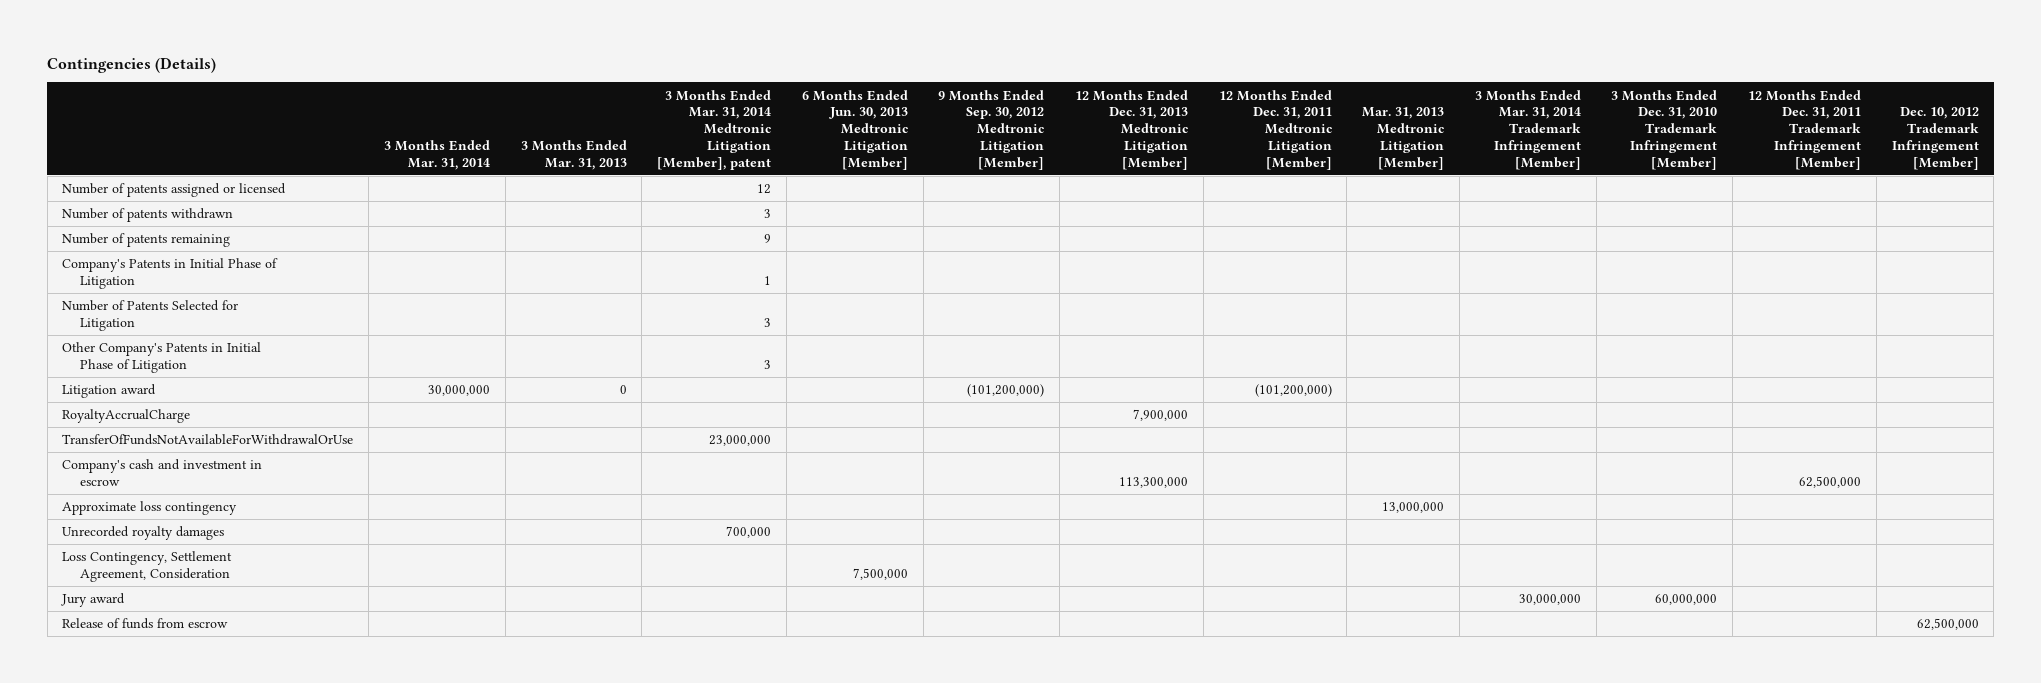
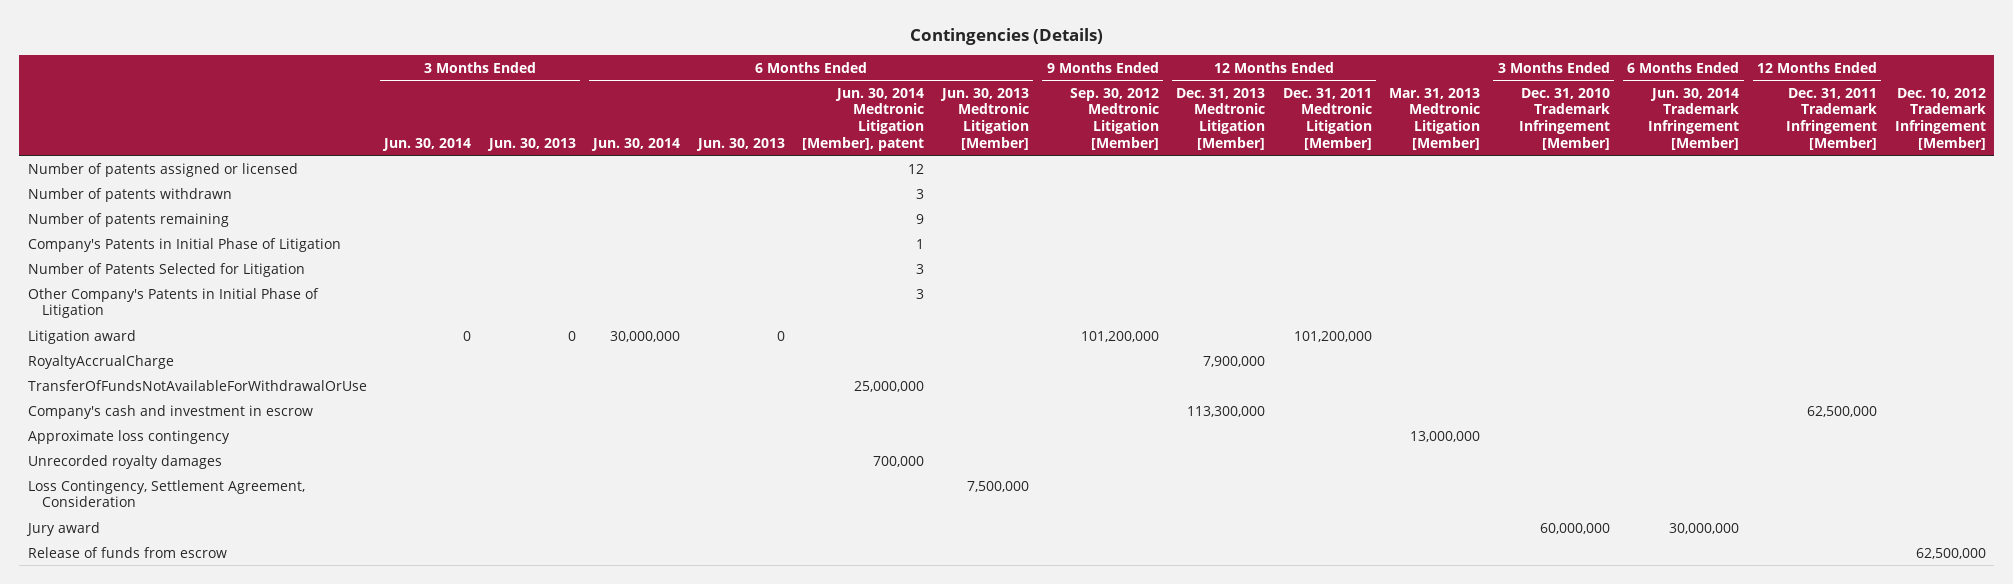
- | 3 Months Ended Mar. 31, 2014 | 3 Months Ended Mar. 31, 2013 | 3 Months Ended Mar. 31, 2014 Medtronic Litigation [Member], patent | 6 Months Ended Jun. 30, 2013 Medtronic Litigation [Member] | 9 Months Ended Sep. 30, 2012 Medtronic Litigation [Member] | 12 Months Ended Dec. 31, 2013 Medtronic Litigation [Member] | 12 Months Ended Dec. 31, 2011 Medtronic Litigation [Member] | Mar. 31, 2013 Medtronic Litigation [Member] | 3 Months Ended Mar. 31, 2014 Trademark Infringement [Member] | 3 Months Ended Dec. 31, 2010 Trademark Infringement [Member] | 12 Months Ended Dec. 31, 2011 Trademark Infringement [Member] | Dec. 10, 2012 Trademark Infringement [Member]
+ | 3 Months Ended Jun. 30, 2014 | 3 Months Ended Jun. 30, 2013 | 6 Months Ended Jun. 30, 2014 | 6 Months Ended Jun. 30, 2013 | 6 Months Ended Jun. 30, 2014 Medtronic Litigation [Member], patent | 6 Months Ended Jun. 30, 2013 Medtronic Litigation [Member] | 9 Months Ended Sep. 30, 2012 Medtronic Litigation [Member] | 12 Months Ended Dec. 31, 2013 Medtronic Litigation [Member] | 12 Months Ended Dec. 31, 2011 Medtronic Litigation [Member] | Mar. 31, 2013 Medtronic Litigation [Member] | 3 Months Ended Dec. 31, 2010 Trademark Infringement [Member] | 6 Months Ended Jun. 30, 2014 Trademark Infringement [Member] | 12 Months Ended Dec. 31, 2011 Trademark Infringement [Member] | Dec. 10, 2012 Trademark Infringement [Member]
- Litigation award | 30,000,000 | 0 | | | (101,200,000) | | (101,200,000) | | | | |
+ Litigation award | 0 | 0 | 30,000,000 | 0 | | | 101,200,000 | | 101,200,000 | | | | |

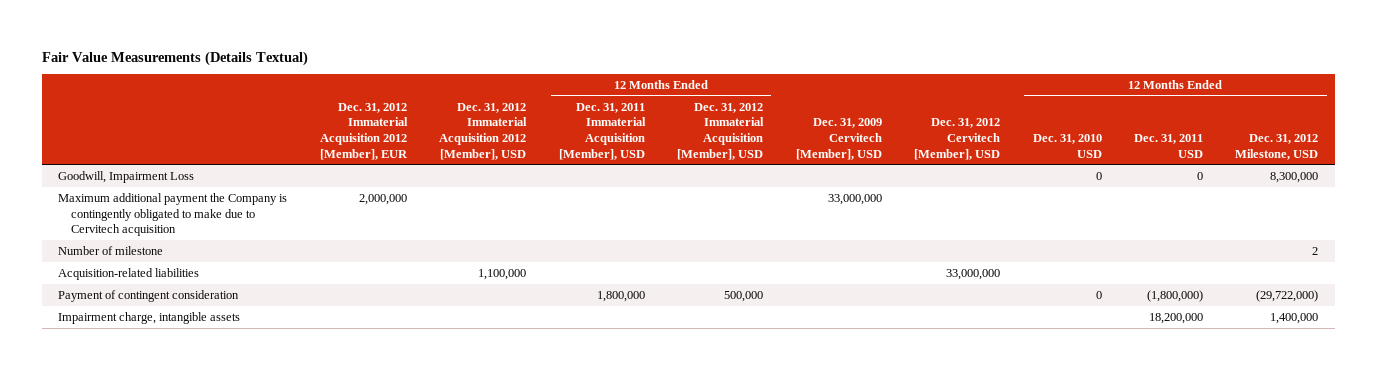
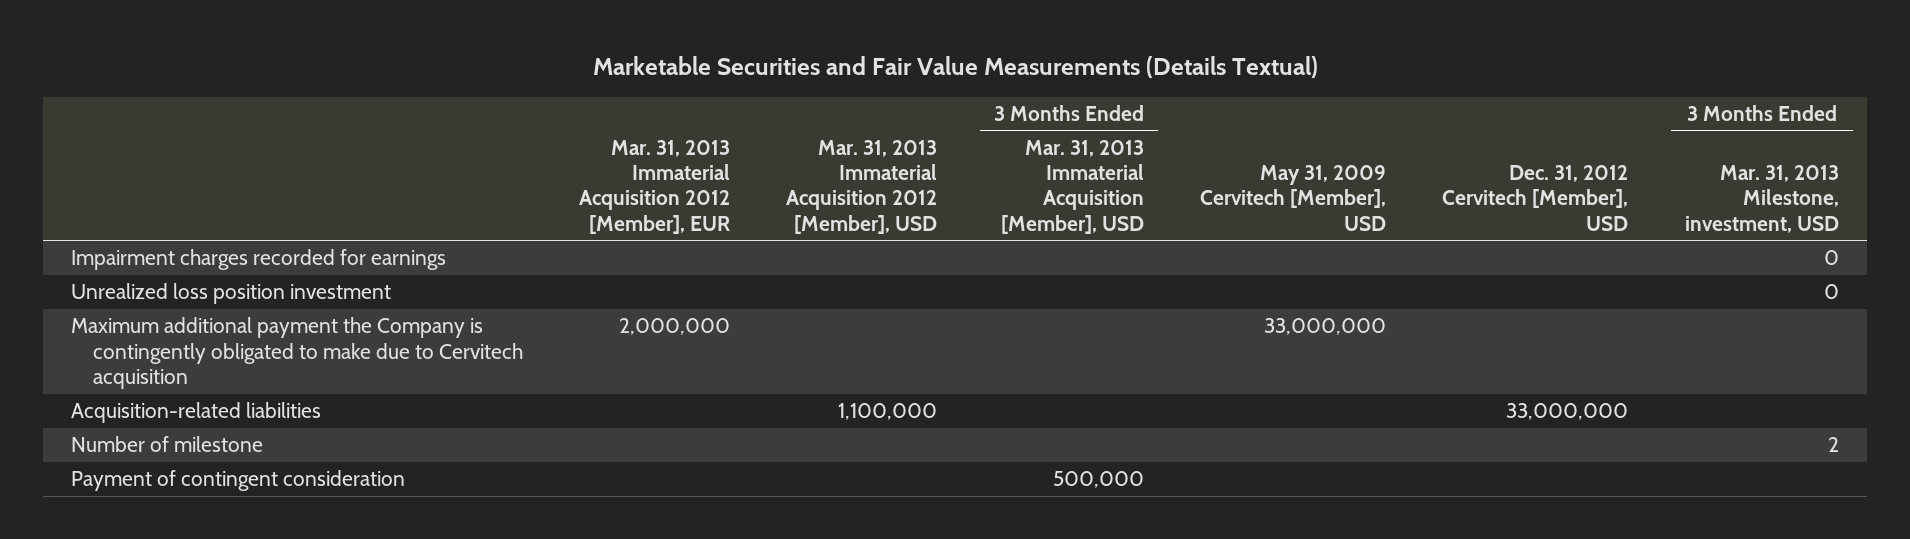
- Fair Value Measurements (Details Textual)
+ Marketable Securities and Fair Value Measurements (Details Textual)
- | Dec. 31, 2012 Immaterial Acquisition 2012 [Member], EUR | Dec. 31, 2012 Immaterial Acquisition 2012 [Member], USD | 12 Months Ended Dec. 31, 2011 Immaterial Acquisition [Member], USD | 12 Months Ended Dec. 31, 2012 Immaterial Acquisition [Member], USD | Dec. 31, 2009 Cervitech [Member], USD | Dec. 31, 2012 Cervitech [Member], USD | 12 Months Ended Dec. 31, 2010 USD | 12 Months Ended Dec. 31, 2011 USD | 12 Months Ended Dec. 31, 2012 Milestone, USD
+ | Mar. 31, 2013 Immaterial Acquisition 2012 [Member], EUR | Mar. 31, 2013 Immaterial Acquisition 2012 [Member], USD | 3 Months Ended Mar. 31, 2013 Immaterial Acquisition [Member], USD | May 31, 2009 Cervitech [Member], USD | Dec. 31, 2012 Cervitech [Member], USD | 3 Months Ended Mar. 31, 2013 Milestone, investment, USD
- Goodwill, Impairment Loss | | | | | | | 0 | 0 | 8,300,000
+ Impairment charges recorded for earnings | | | | | | 0
+ Unrealized loss position investment | | | | | | 0
moved down: Number of milestone | | | | | | 2
- Impairment charge, intangible assets | | | | | | | | 18,200,000 | 1,400,000

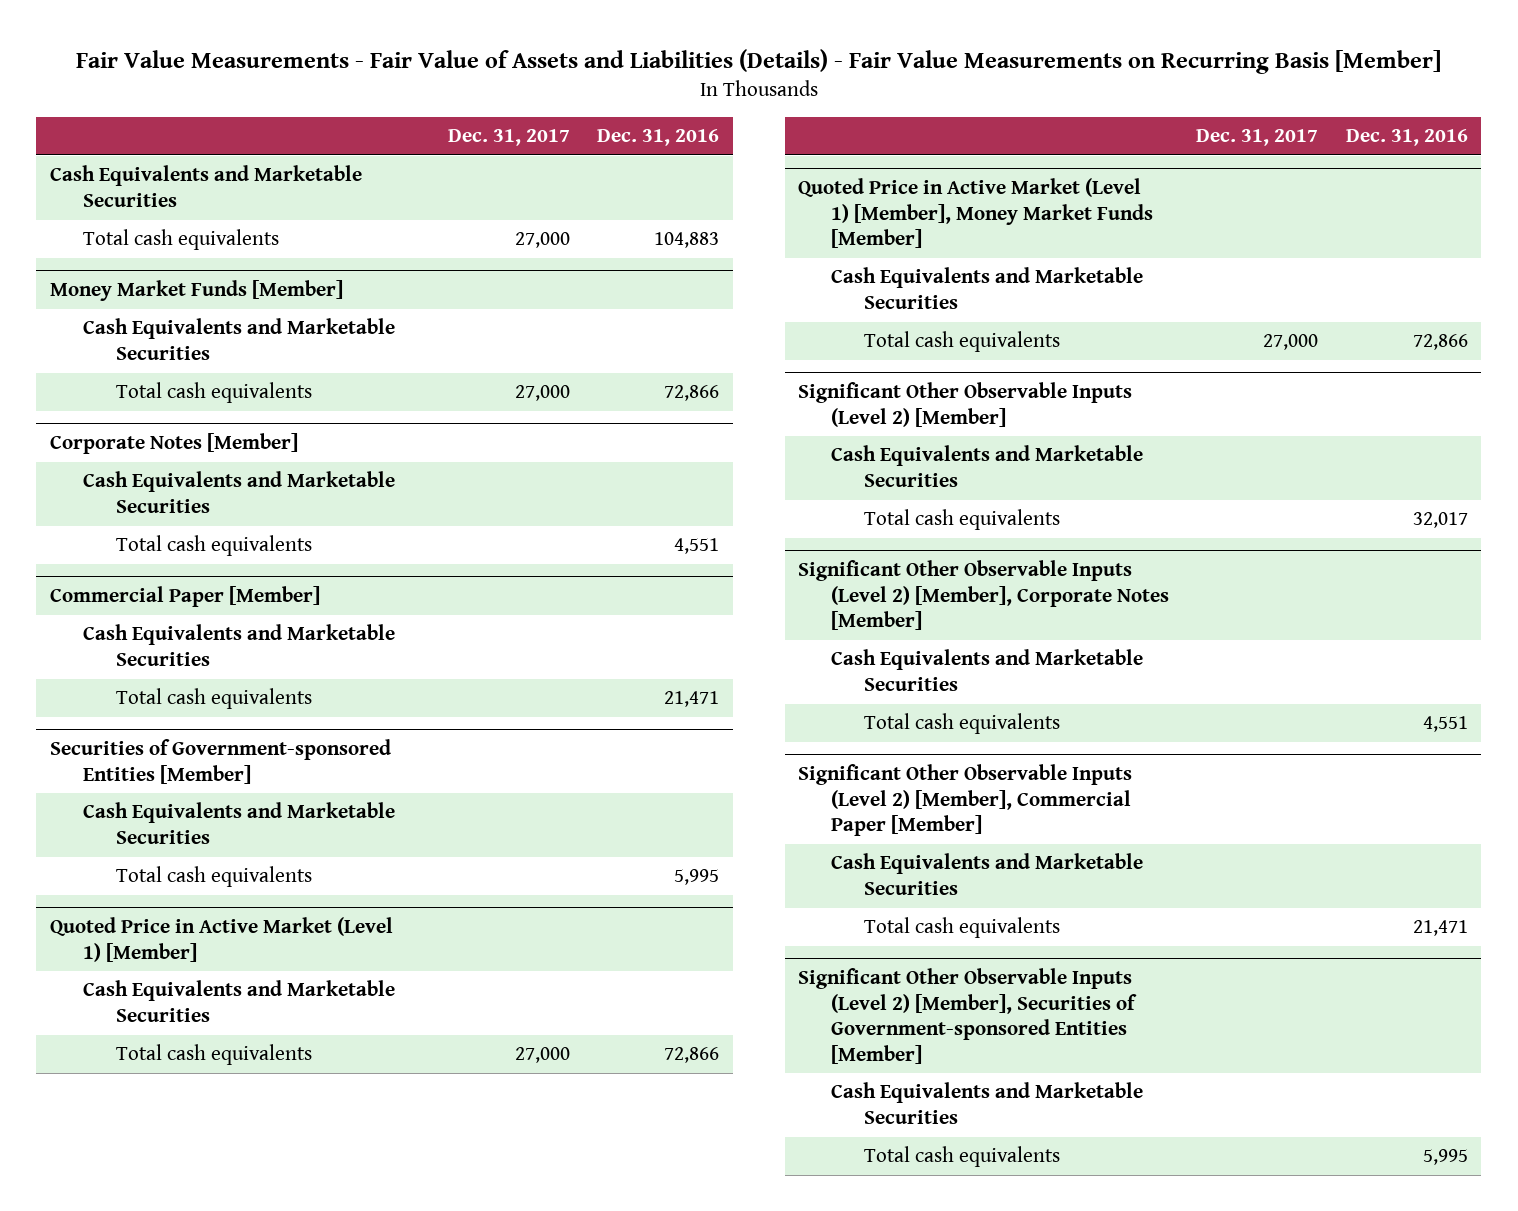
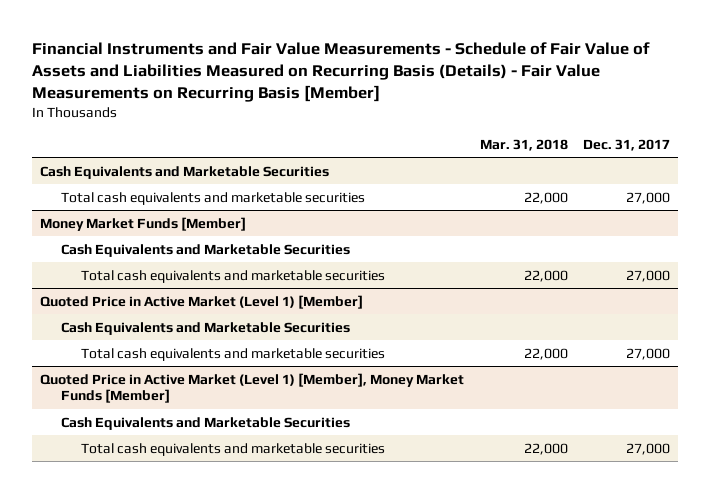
- Fair Value Measurements - Fair Value of Assets and Liabilities (Details) - Fair Value Measurements on Recurring Basis [Member]
+ Financial Instruments and Fair Value Measurements - Schedule of Fair Value of Assets and Liabilities Measured on Recurring Basis (Details) - Fair Value Measurements on Recurring Basis [Member]
- | Dec. 31, 2017 | Dec. 31, 2016
+ | Mar. 31, 2018 | Dec. 31, 2017
- Total cash equivalents | 27,000 | 104,883
+ Total cash equivalents and marketable securities | 22,000 | 27,000
@ Money Market Funds [Member]
- Total cash equivalents | 27,000 | 72,866
- Corporate Notes [Member]
- Cash Equivalents and Marketable Securities
- Total cash equivalents | | 4,551
- Commercial Paper [Member]
- Cash Equivalents and Marketable Securities
- Total cash equivalents | | 21,471
- Securities of Government-sponsored Entities [Member]
- Cash Equivalents and Marketable Securities
- Total cash equivalents | | 5,995
@ Money Market Funds [Member]
+ Total cash equivalents and marketable securities | 22,000 | 27,000
@ Quoted Price in Active Market (Level 1) [Member]
- Total cash equivalents | 27,000 | 72,866
+ Total cash equivalents and marketable securities | 22,000 | 27,000
@ Quoted Price in Active Market (Level 1) [Member], Money Market Funds [Member]
- Total cash equivalents | 27,000 | 72,866
- Significant Other Observable Inputs (Level 2) [Member]
- Cash Equivalents and Marketable Securities
- Total cash equivalents | | 32,017
- Significant Other Observable Inputs (Level 2) [Member], Corporate Notes [Member]
- Cash Equivalents and Marketable Securities
- Total cash equivalents | | 4,551
- Significant Other Observable Inputs (Level 2) [Member], Commercial Paper [Member]
- Cash Equivalents and Marketable Securities
- Total cash equivalents | | 21,471
- Significant Other Observable Inputs (Level 2) [Member], Securities of Government-sponsored Entities [Member]
- Cash Equivalents and Marketable Securities
- Total cash equivalents | | 5,995
@ Quoted Price in Active Market (Level 1) [Member], Money Market Funds [Member]
+ Total cash equivalents and marketable securities | 22,000 | 27,000

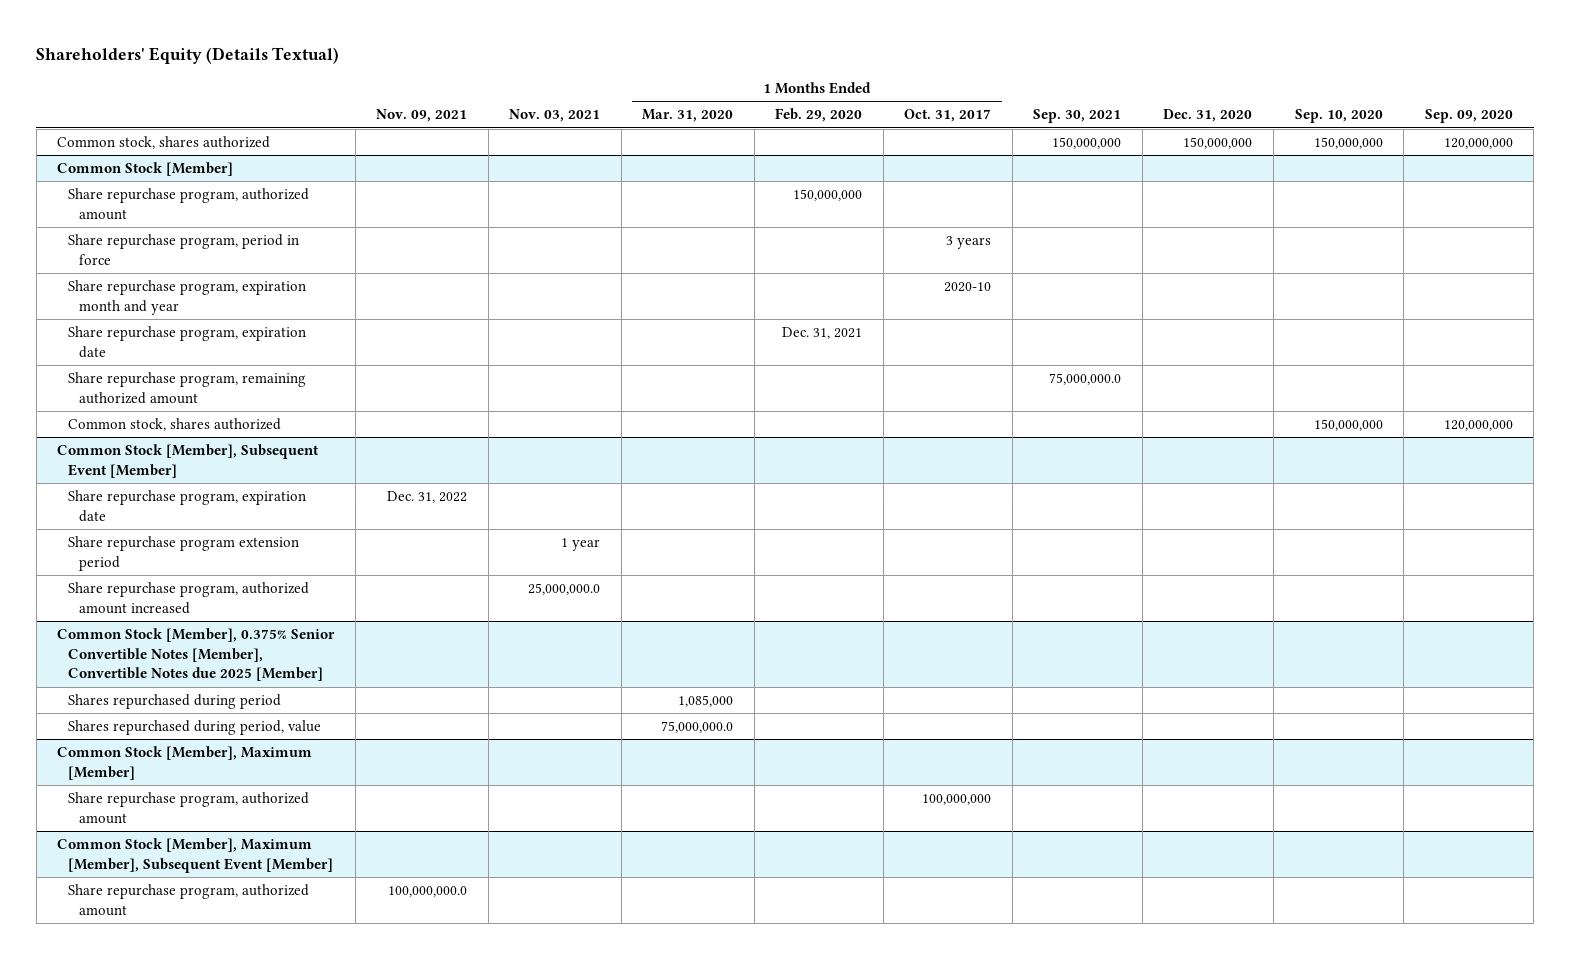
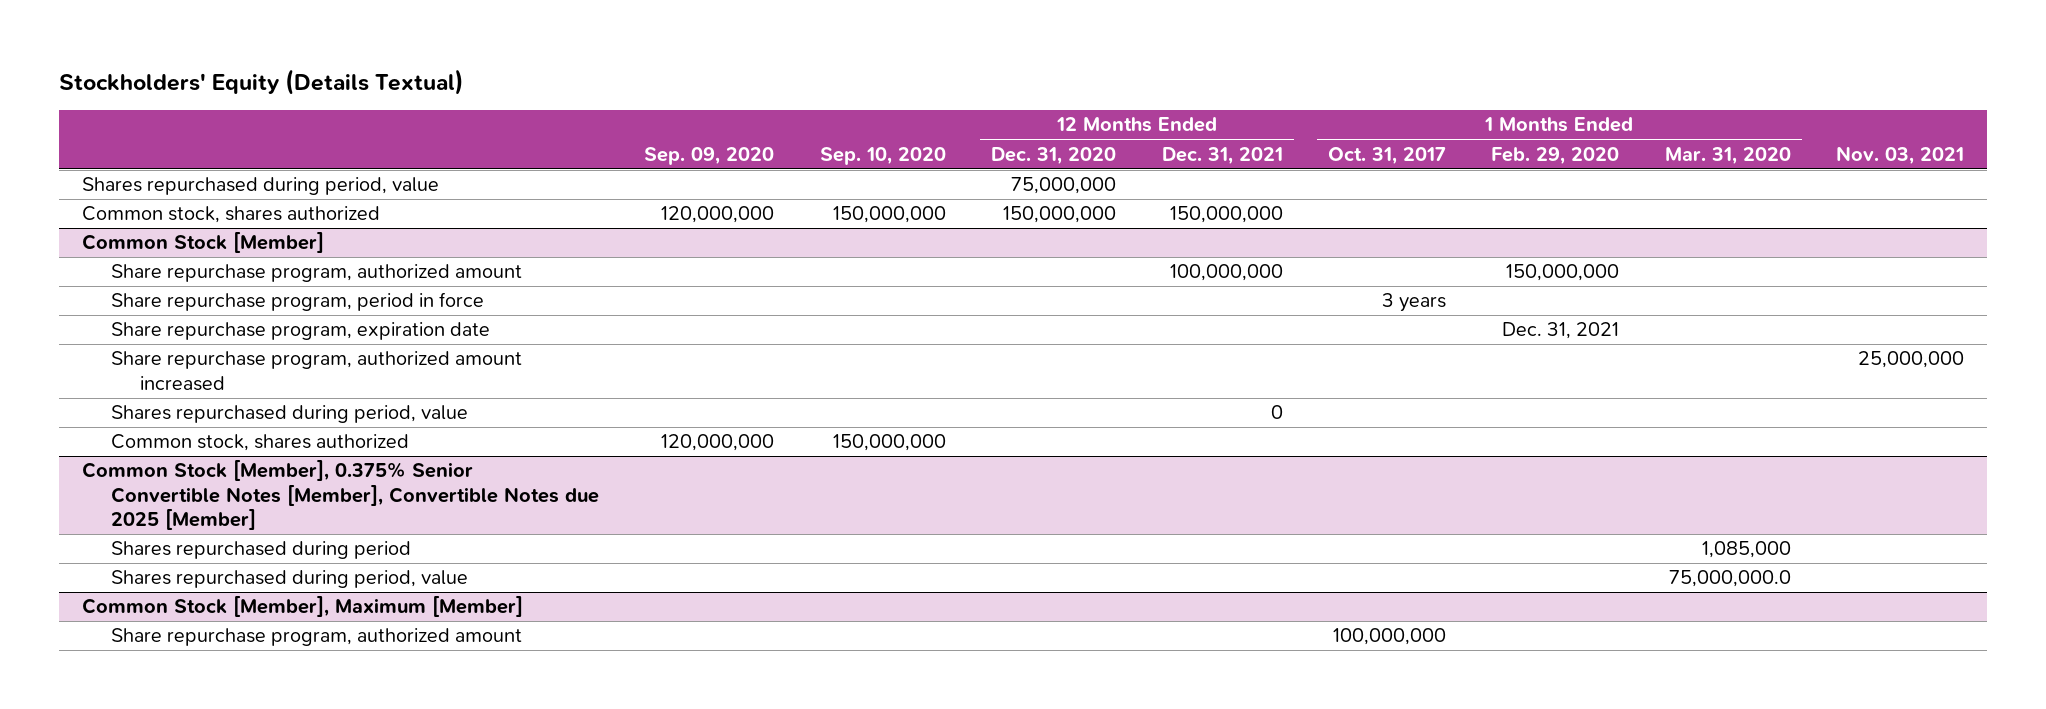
- Shareholders' Equity (Details Textual)
+ Stockholders' Equity (Details Textual)
- | Nov. 09, 2021 | Nov. 03, 2021 | 1 Months Ended Mar. 31, 2020 | 1 Months Ended Feb. 29, 2020 | 1 Months Ended Oct. 31, 2017 | Sep. 30, 2021 | Dec. 31, 2020 | Sep. 10, 2020 | Sep. 09, 2020
+ | Sep. 09, 2020 | Sep. 10, 2020 | 12 Months Ended Dec. 31, 2020 | 12 Months Ended Dec. 31, 2021 | 1 Months Ended Oct. 31, 2017 | 1 Months Ended Feb. 29, 2020 | 1 Months Ended Mar. 31, 2020 | Nov. 03, 2021
+ Shares repurchased during period, value | | | 75,000,000 | | | | |
@ Common Stock [Member]
- Share repurchase program, expiration month and year | | | | | 2020-10 | | | |
- Share repurchase program, remaining authorized amount | | | | | | 75,000,000.0 | | |
+ Share repurchase program, authorized amount increased | | | | | | | | 25,000,000
+ Shares repurchased during period, value | | | | 0 | | | |
- Common Stock [Member], Subsequent Event [Member]
- Share repurchase program, expiration date | Dec. 31, 2022 | | | | | | | |
- Share repurchase program extension period | | 1 year | | | | | | |
- Share repurchase program, authorized amount increased | | 25,000,000.0 | | | | | | |
- Common Stock [Member], Maximum [Member], Subsequent Event [Member]
- Share repurchase program, authorized amount | 100,000,000.0 | | | | | | | |

